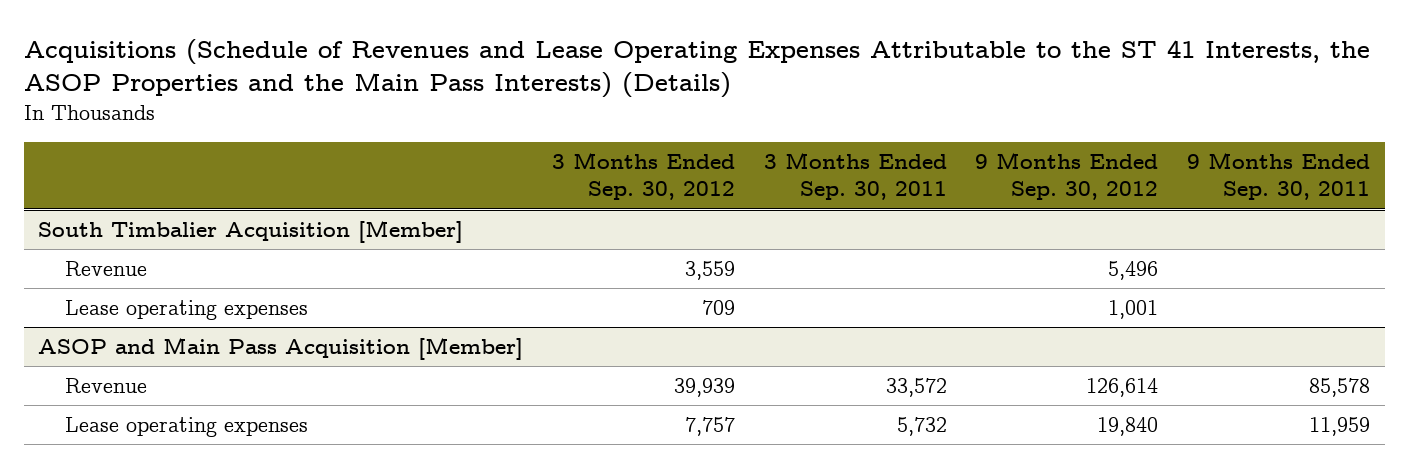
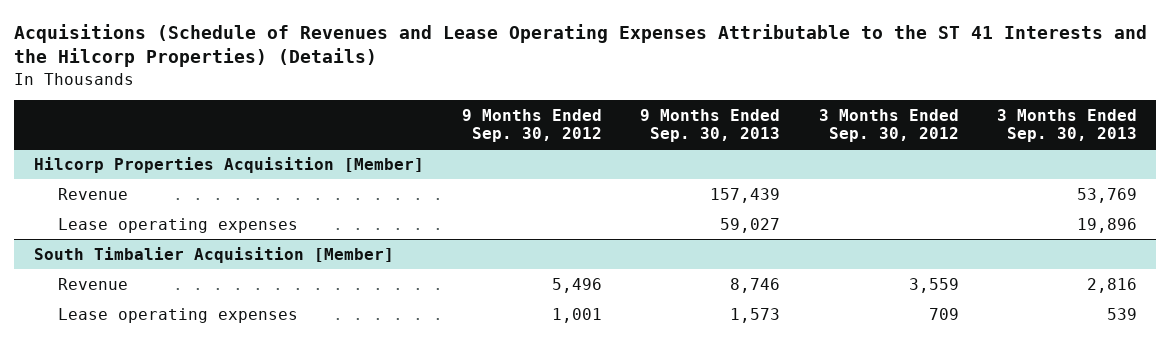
- Acquisitions (Schedule of Revenues and Lease Operating Expenses Attributable to the ST 41 Interests, the ASOP Properties and the Main Pass Interests) (Details)
+ Acquisitions (Schedule of Revenues and Lease Operating Expenses Attributable to the ST 41 Interests and the Hilcorp Properties) (Details)
- | 3 Months Ended Sep. 30, 2012 | 3 Months Ended Sep. 30, 2011 | 9 Months Ended Sep. 30, 2012 | 9 Months Ended Sep. 30, 2011
+ | 9 Months Ended Sep. 30, 2012 | 9 Months Ended Sep. 30, 2013 | 3 Months Ended Sep. 30, 2012 | 3 Months Ended Sep. 30, 2013
+ Hilcorp Properties Acquisition [Member]
+ Revenue | | 157,439 | | 53,769
+ Lease operating expenses | | 59,027 | | 19,896
- ASOP and Main Pass Acquisition [Member]
- Revenue | 39,939 | 33,572 | 126,614 | 85,578
- Lease operating expenses | 7,757 | 5,732 | 19,840 | 11,959

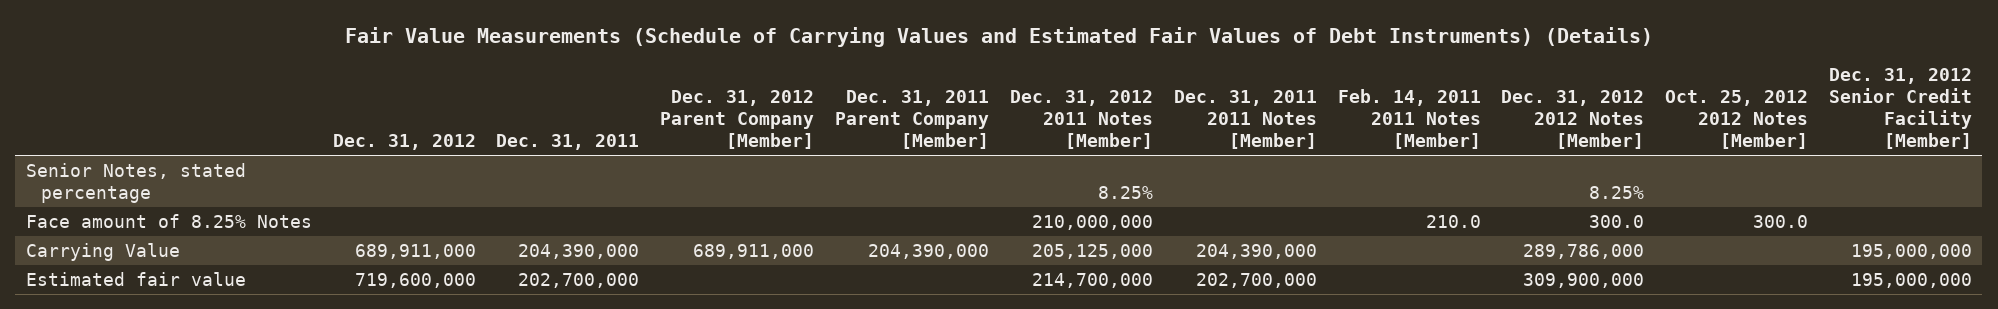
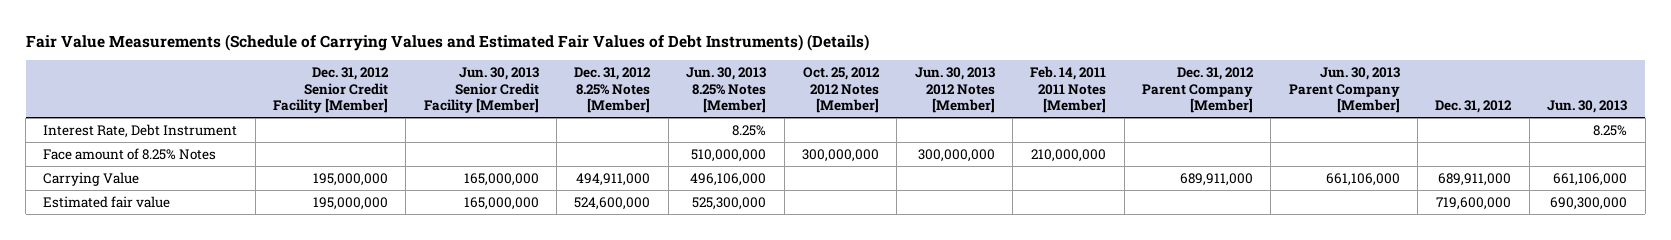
- | Dec. 31, 2012 | Dec. 31, 2011 | Dec. 31, 2012 Parent Company [Member] | Dec. 31, 2011 Parent Company [Member] | Dec. 31, 2012 2011 Notes [Member] | Dec. 31, 2011 2011 Notes [Member] | Feb. 14, 2011 2011 Notes [Member] | Dec. 31, 2012 2012 Notes [Member] | Oct. 25, 2012 2012 Notes [Member] | Dec. 31, 2012 Senior Credit Facility [Member]
+ | Dec. 31, 2012 Senior Credit Facility [Member] | Jun. 30, 2013 Senior Credit Facility [Member] | Dec. 31, 2012 8.25% Notes [Member] | Jun. 30, 2013 8.25% Notes [Member] | Oct. 25, 2012 2012 Notes [Member] | Jun. 30, 2013 2012 Notes [Member] | Feb. 14, 2011 2011 Notes [Member] | Dec. 31, 2012 Parent Company [Member] | Jun. 30, 2013 Parent Company [Member] | Dec. 31, 2012 | Jun. 30, 2013
- Senior Notes, stated percentage | | | | | 8.25% | | | 8.25% | |
- Face amount of 8.25% Notes | | | | | 210,000,000 | | 210.0 | 300.0 | 300.0 |
+ Interest Rate, Debt Instrument | | | | 8.25% | | | | | | | 8.25%
+ Face amount of 8.25% Notes | | | | 510,000,000 | 300,000,000 | 300,000,000 | 210,000,000 | | | |

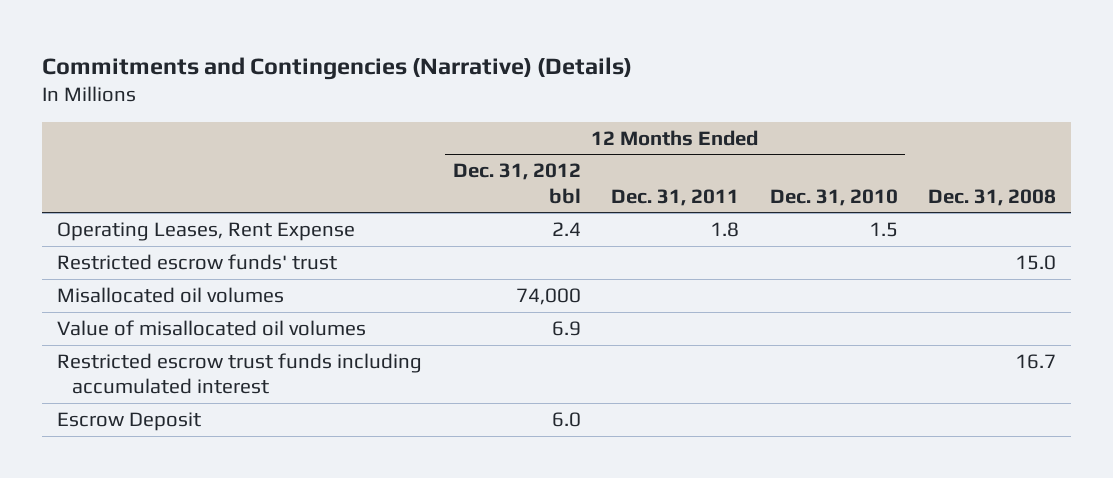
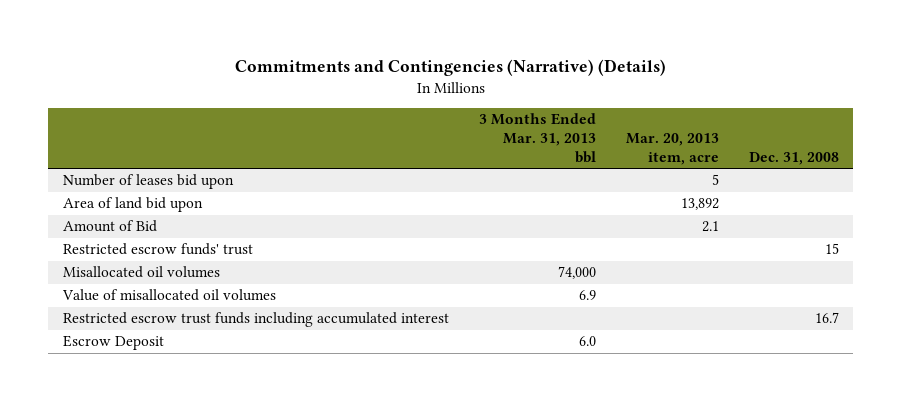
- | 12 Months Ended Dec. 31, 2012 bbl | 12 Months Ended Dec. 31, 2011 | 12 Months Ended Dec. 31, 2010 | Dec. 31, 2008
+ | 3 Months Ended Mar. 31, 2013 bbl | Mar. 20, 2013 item, acre | Dec. 31, 2008
- Operating Leases, Rent Expense | 2.4 | 1.8 | 1.5 |
- Restricted escrow funds' trust | | | | 15.0
+ Number of leases bid upon | | 5 |
+ Area of land bid upon | | 13,892 |
+ Amount of Bid | | 2.1 |
+ Restricted escrow funds' trust | | | 15

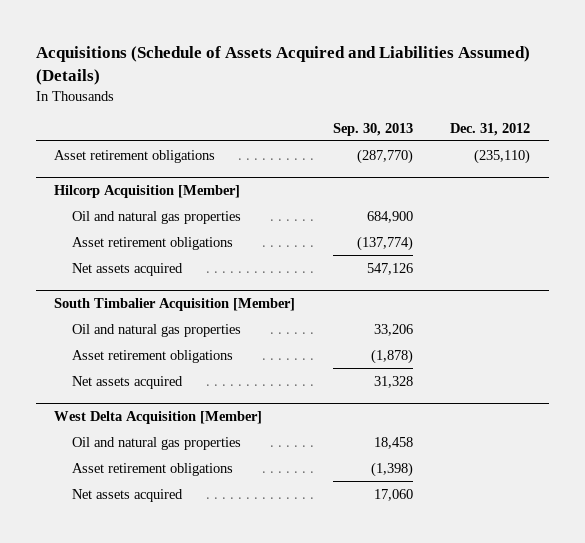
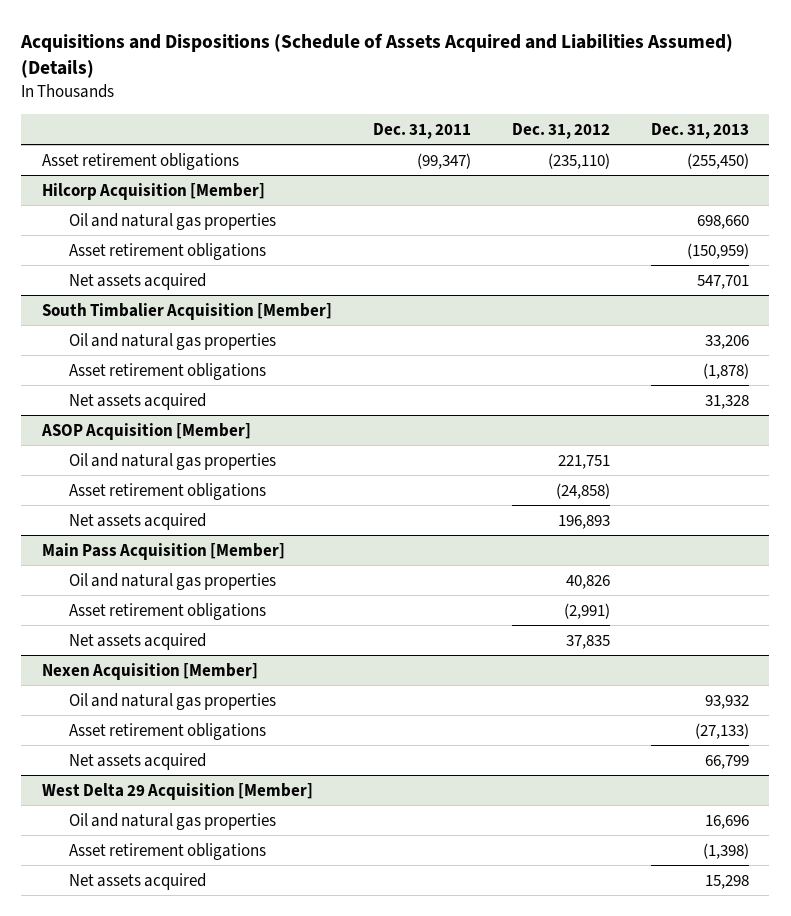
- Acquisitions (Schedule of Assets Acquired and Liabilities Assumed) (Details)
+ Acquisitions and Dispositions (Schedule of Assets Acquired and Liabilities Assumed) (Details)
- | Sep. 30, 2013 | Dec. 31, 2012
+ | Dec. 31, 2011 | Dec. 31, 2012 | Dec. 31, 2013
- West Delta Acquisition [Member]
+ ASOP Acquisition [Member]
+ Oil and natural gas properties | | 221,751 |
+ Asset retirement obligations | | (24,858) |
+ Net assets acquired | | 196,893 |
+ Main Pass Acquisition [Member]
+ Oil and natural gas properties | | 40,826 |
+ Asset retirement obligations | | (2,991) |
+ Net assets acquired | | 37,835 |
+ Nexen Acquisition [Member]
+ Oil and natural gas properties | | | 93,932
+ Asset retirement obligations | | | (27,133)
+ Net assets acquired | | | 66,799
+ West Delta 29 Acquisition [Member]

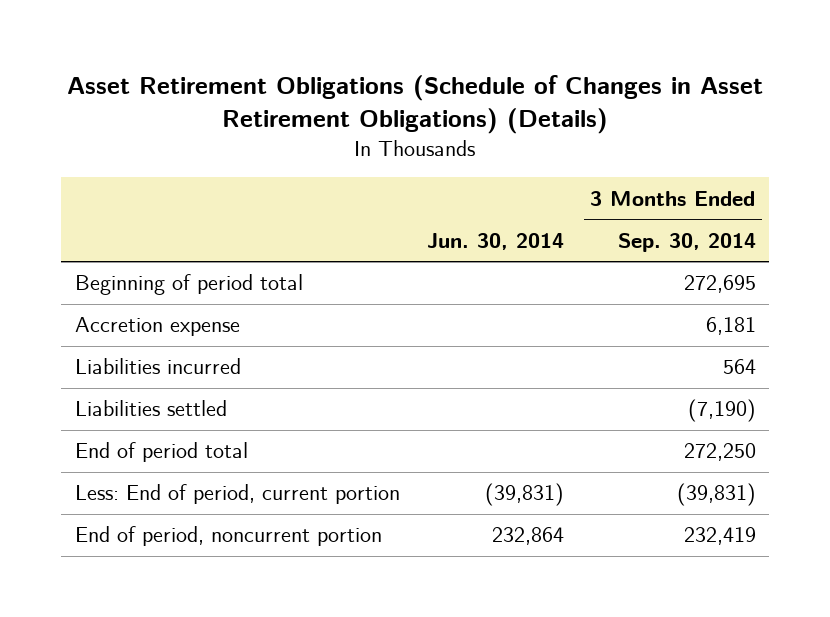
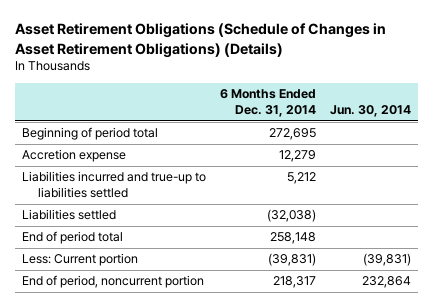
- | Jun. 30, 2014 | 3 Months Ended Sep. 30, 2014
+ | 6 Months Ended Dec. 31, 2014 | Jun. 30, 2014
- Liabilities incurred | | 564
+ Liabilities incurred and true-up to liabilities settled | 5,212 |
- Less: End of period, current portion | (39,831) | (39,831)
+ Less: Current portion | (39,831) | (39,831)

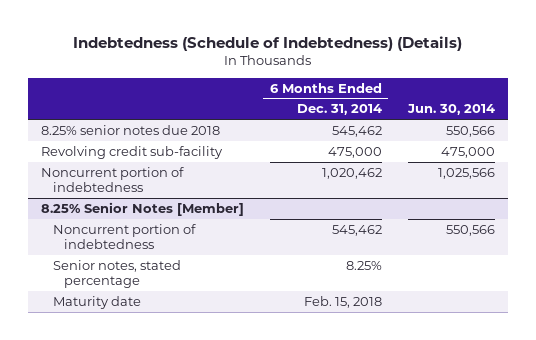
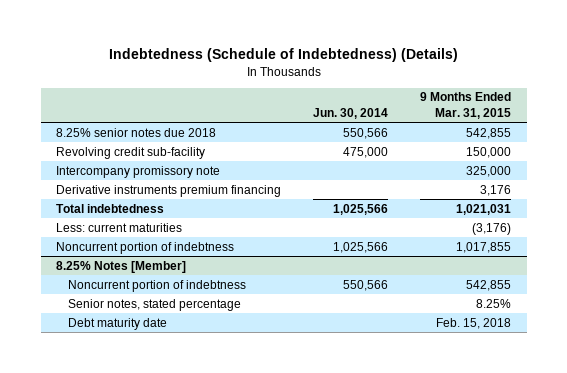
- | 6 Months Ended Dec. 31, 2014 | Jun. 30, 2014
+ | Jun. 30, 2014 | 9 Months Ended Mar. 31, 2015
- Noncurrent portion of indebtedness | 1,020,462 | 1,025,566
- 8.25% Senior Notes [Member]
- Noncurrent portion of indebtedness | 545,462 | 550,566
+ Intercompany promissory note | | 325,000
+ Derivative instruments premium financing | | 3,176
+ Total indebtedness | 1,025,566 | 1,021,031
+ Less: current maturities | | (3,176)
+ Noncurrent portion of indebtness | 1,025,566 | 1,017,855
+ 8.25% Notes [Member]
+ Noncurrent portion of indebtness | 550,566 | 542,855
- Maturity date | Feb. 15, 2018 |
+ Debt maturity date | | Feb. 15, 2018

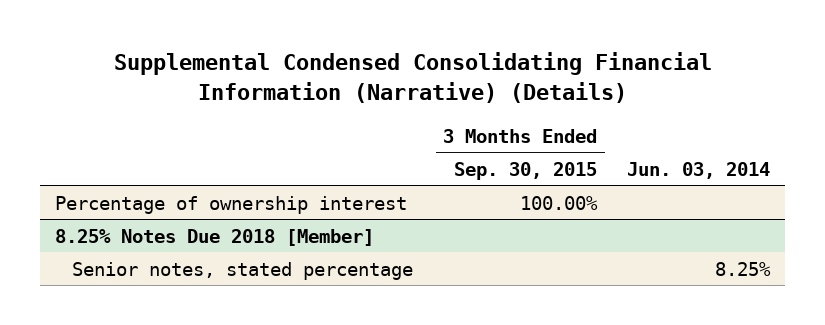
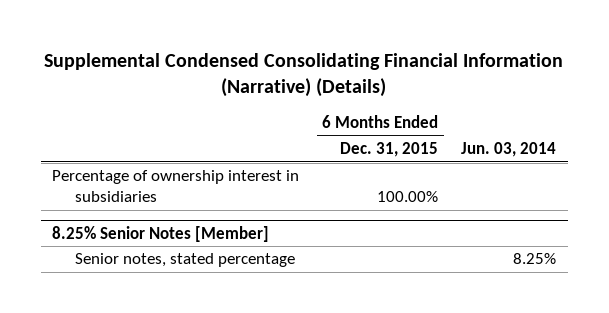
- | 3 Months Ended Sep. 30, 2015 | Jun. 03, 2014
+ | 6 Months Ended Dec. 31, 2015 | Jun. 03, 2014
- Percentage of ownership interest | 100.00% |
- 8.25% Notes Due 2018 [Member]
+ Percentage of ownership interest in subsidiaries | 100.00% |
+ 8.25% Senior Notes [Member]

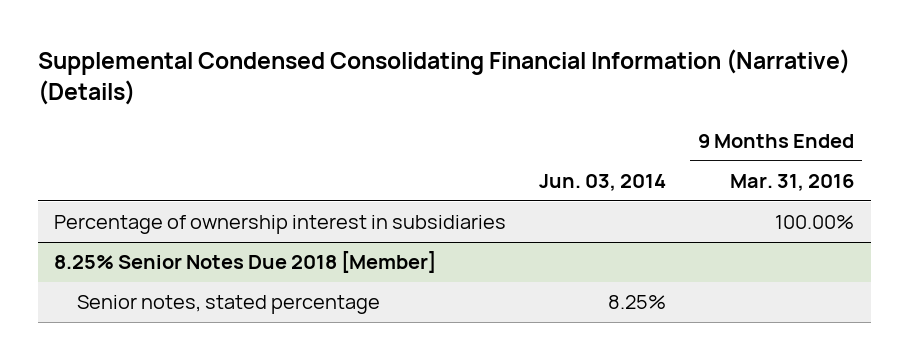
- | 6 Months Ended Dec. 31, 2015 | Jun. 03, 2014
+ | Jun. 03, 2014 | 9 Months Ended Mar. 31, 2016
- 8.25% Senior Notes [Member]
+ 8.25% Senior Notes Due 2018 [Member]

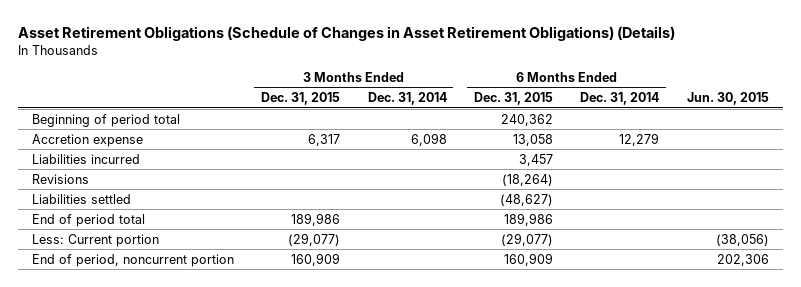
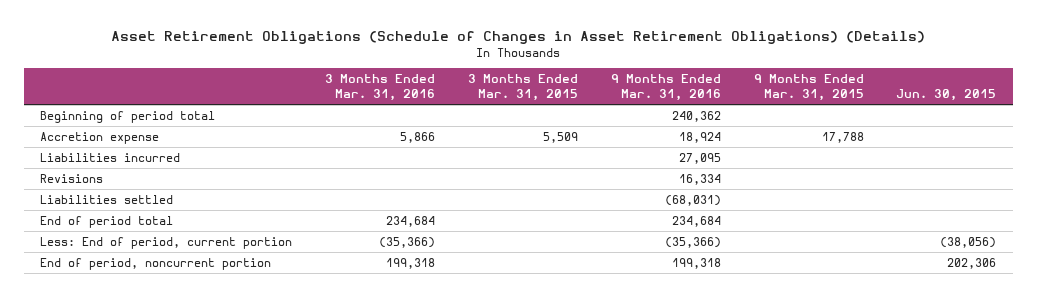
- | 3 Months Ended Dec. 31, 2015 | 3 Months Ended Dec. 31, 2014 | 6 Months Ended Dec. 31, 2015 | 6 Months Ended Dec. 31, 2014 | Jun. 30, 2015
+ | 3 Months Ended Mar. 31, 2016 | 3 Months Ended Mar. 31, 2015 | 9 Months Ended Mar. 31, 2016 | 9 Months Ended Mar. 31, 2015 | Jun. 30, 2015
- Less: Current portion | (29,077) | | (29,077) | | (38,056)
+ Less: End of period, current portion | (35,366) | | (35,366) | | (38,056)

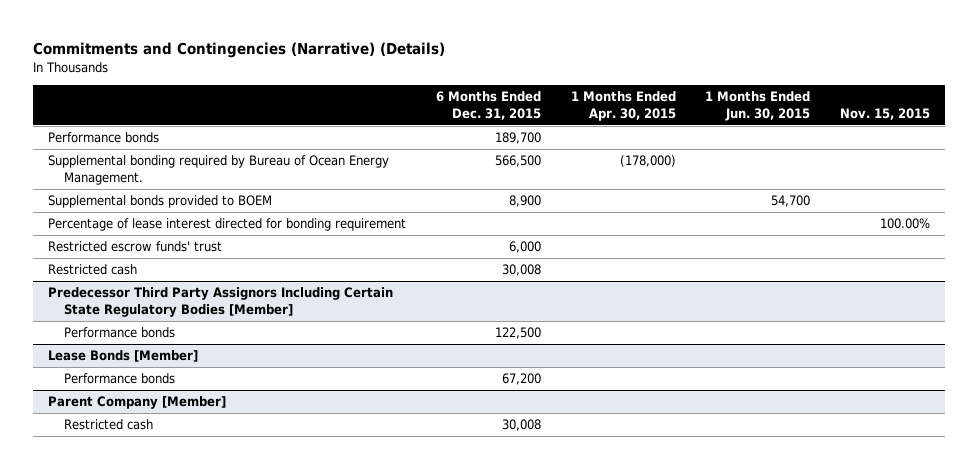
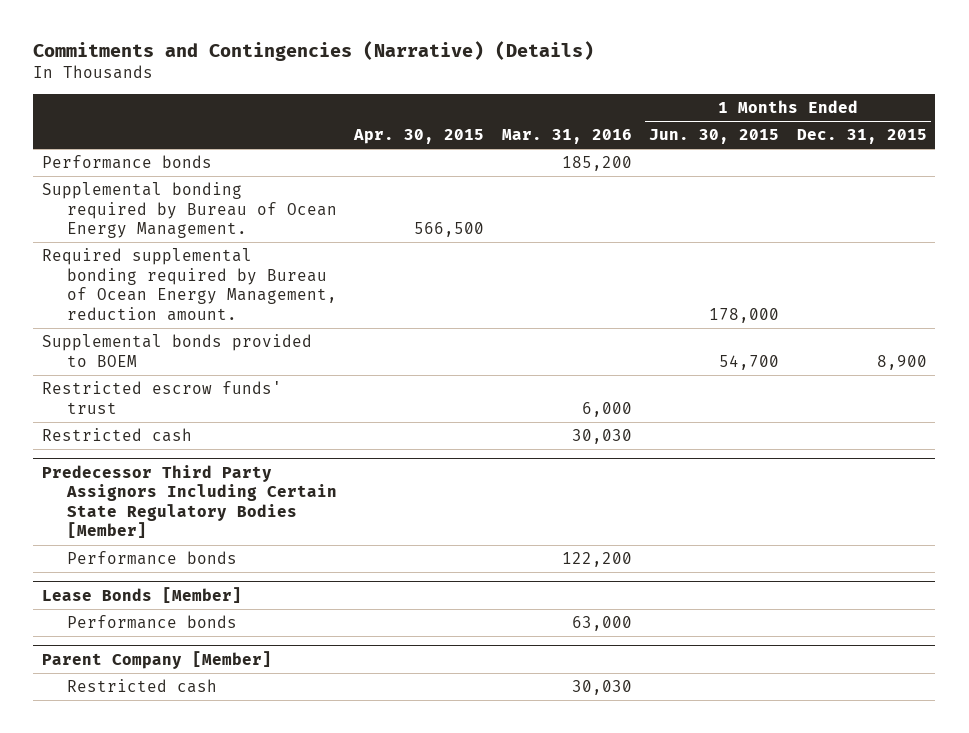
- | 6 Months Ended Dec. 31, 2015 | 1 Months Ended Apr. 30, 2015 | 1 Months Ended Jun. 30, 2015 | Nov. 15, 2015
+ | Apr. 30, 2015 | Mar. 31, 2016 | 1 Months Ended Jun. 30, 2015 | 1 Months Ended Dec. 31, 2015
+ Required supplemental bonding required by Bureau of Ocean Energy Management, reduction amount. | | | 178,000 |
- Percentage of lease interest directed for bonding requirement | | | | 100.00%

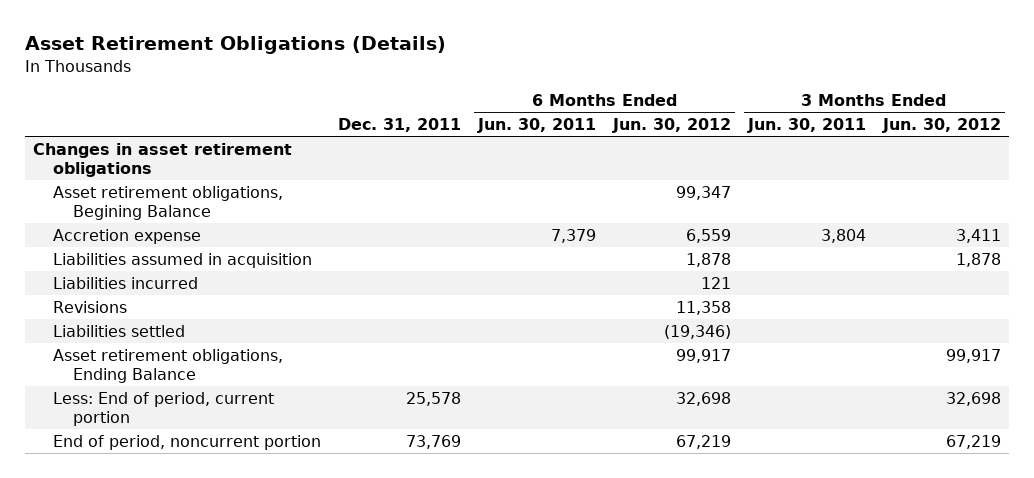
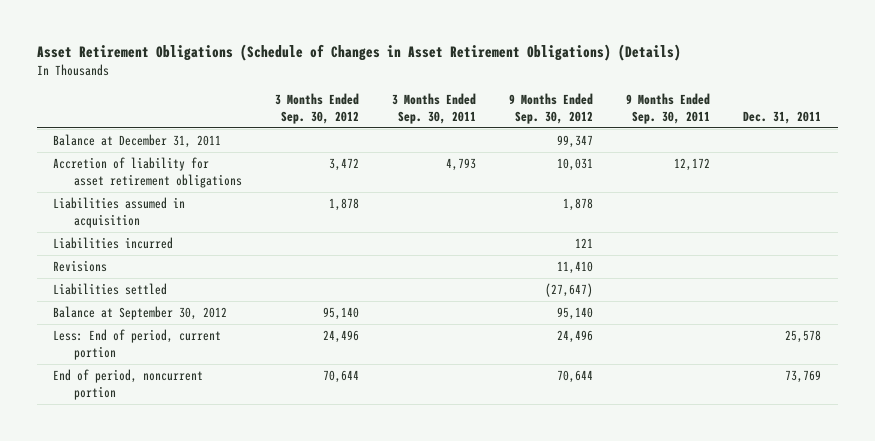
- Asset Retirement Obligations (Details)
+ Asset Retirement Obligations (Schedule of Changes in Asset Retirement Obligations) (Details)
- | Dec. 31, 2011 | 6 Months Ended Jun. 30, 2011 | 6 Months Ended Jun. 30, 2012 | 3 Months Ended Jun. 30, 2011 | 3 Months Ended Jun. 30, 2012
+ | 3 Months Ended Sep. 30, 2012 | 3 Months Ended Sep. 30, 2011 | 9 Months Ended Sep. 30, 2012 | 9 Months Ended Sep. 30, 2011 | Dec. 31, 2011
- Changes in asset retirement obligations
- Asset retirement obligations, Begining Balance | | | 99,347 | |
- Accretion expense | | 7,379 | 6,559 | 3,804 | 3,411
+ Balance at December 31, 2011 | | | 99,347 | |
+ Accretion of liability for asset retirement obligations | 3,472 | 4,793 | 10,031 | 12,172 |
- Asset retirement obligations, Ending Balance | | | 99,917 | | 99,917
+ Balance at September 30, 2012 | 95,140 | | 95,140 | |

